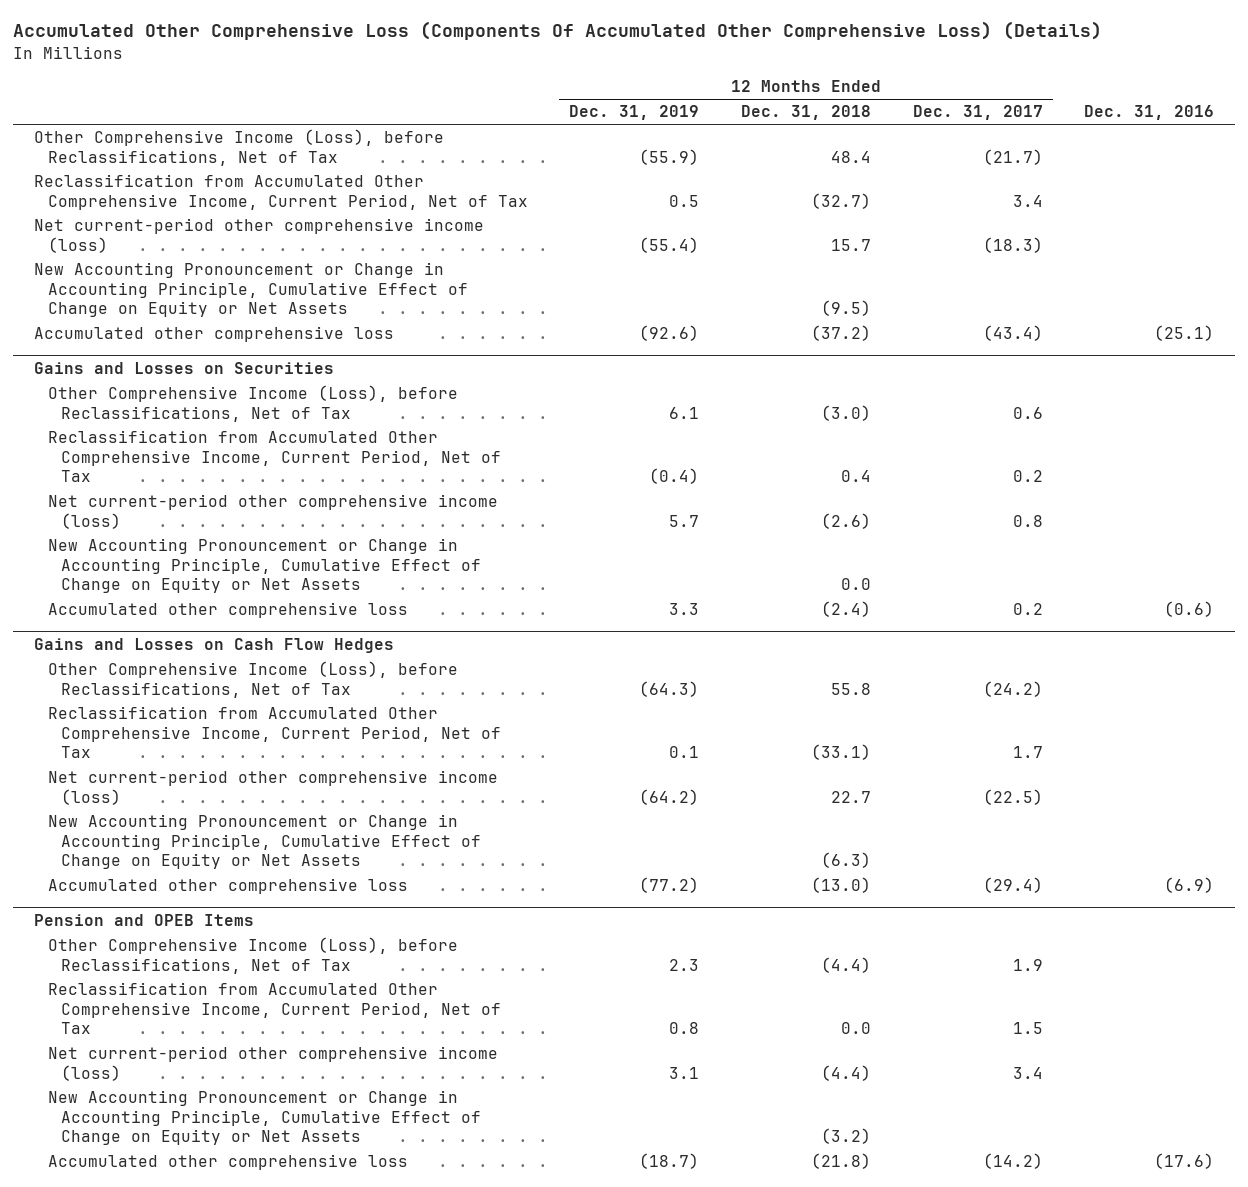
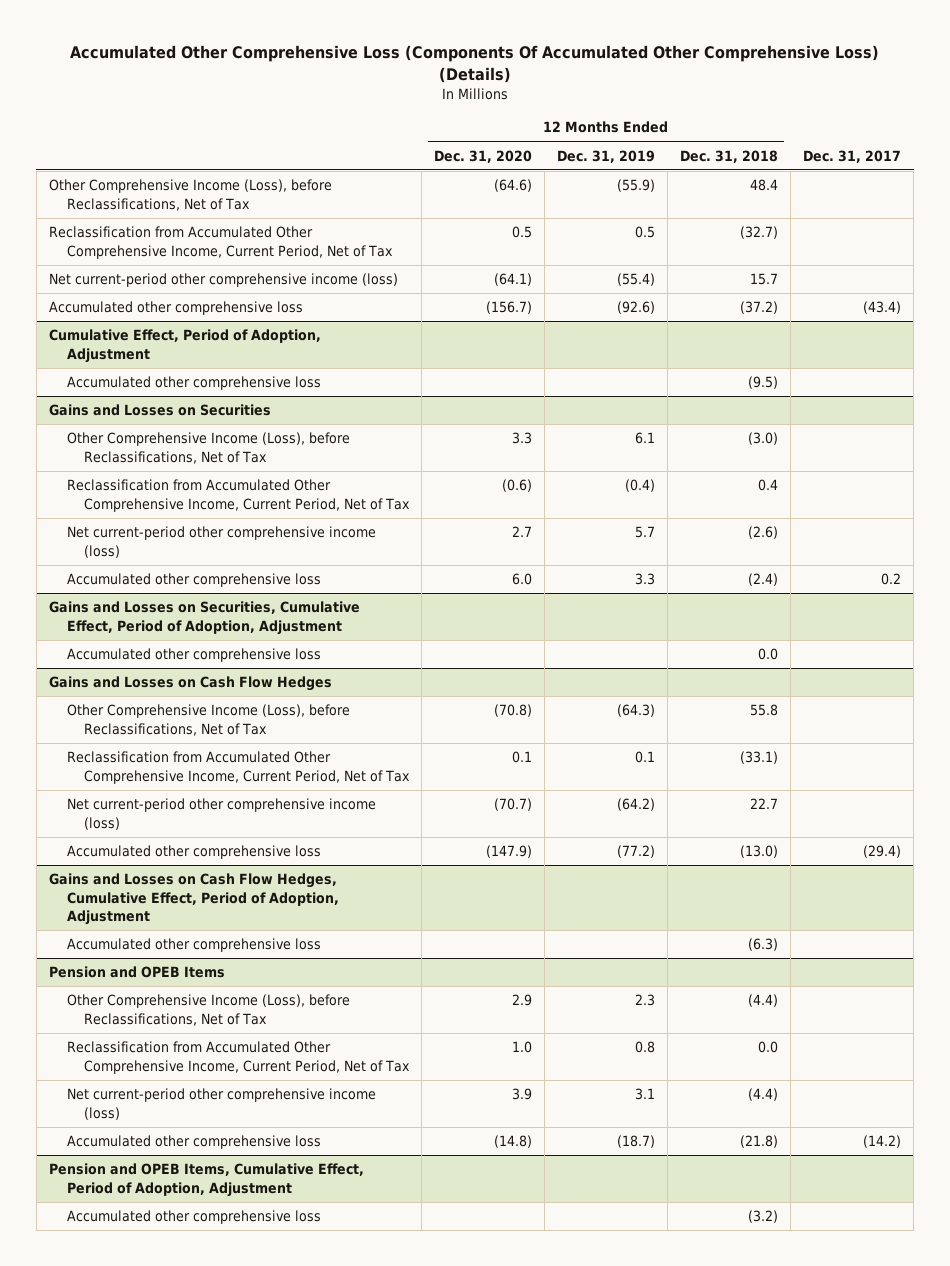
- | 12 Months Ended Dec. 31, 2019 | 12 Months Ended Dec. 31, 2018 | 12 Months Ended Dec. 31, 2017 | Dec. 31, 2016
+ | 12 Months Ended Dec. 31, 2020 | 12 Months Ended Dec. 31, 2019 | 12 Months Ended Dec. 31, 2018 | Dec. 31, 2017
- New Accounting Pronouncement or Change in Accounting Principle, Cumulative Effect of Change on Equity or Net Assets | | (9.5) | |
+ Cumulative Effect, Period of Adoption, Adjustment
+ Accumulated other comprehensive loss | | | (9.5) |
@ Gains and Losses on Securities
- New Accounting Pronouncement or Change in Accounting Principle, Cumulative Effect of Change on Equity or Net Assets | | 0.0 | |
+ Gains and Losses on Securities, Cumulative Effect, Period of Adoption, Adjustment
+ Accumulated other comprehensive loss | | | 0.0 |
@ Gains and Losses on Cash Flow Hedges
- New Accounting Pronouncement or Change in Accounting Principle, Cumulative Effect of Change on Equity or Net Assets | | (6.3) | |
+ Gains and Losses on Cash Flow Hedges, Cumulative Effect, Period of Adoption, Adjustment
+ Accumulated other comprehensive loss | | | (6.3) |
@ Pension and OPEB Items
- New Accounting Pronouncement or Change in Accounting Principle, Cumulative Effect of Change on Equity or Net Assets | | (3.2) | |
+ Pension and OPEB Items, Cumulative Effect, Period of Adoption, Adjustment
+ Accumulated other comprehensive loss | | | (3.2) |

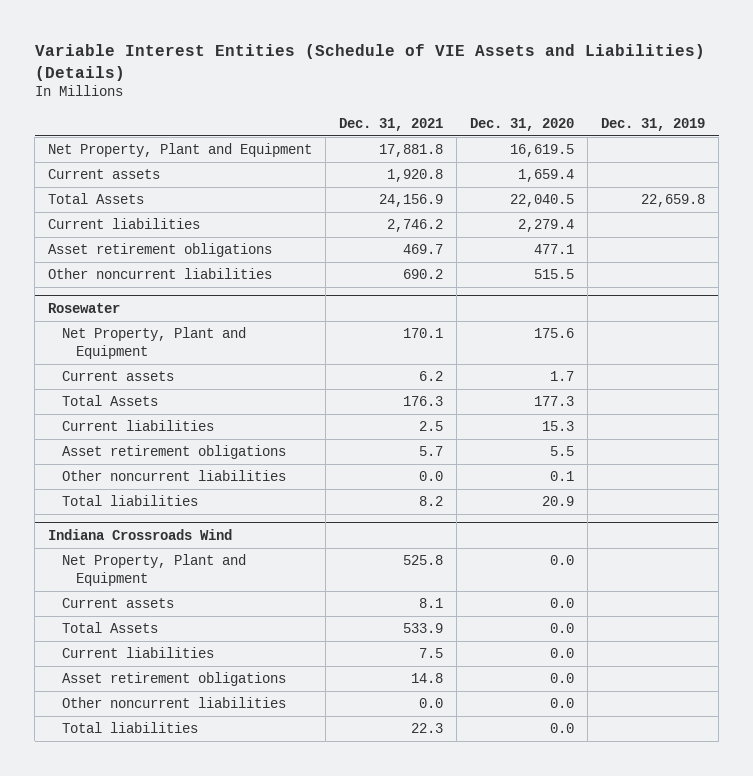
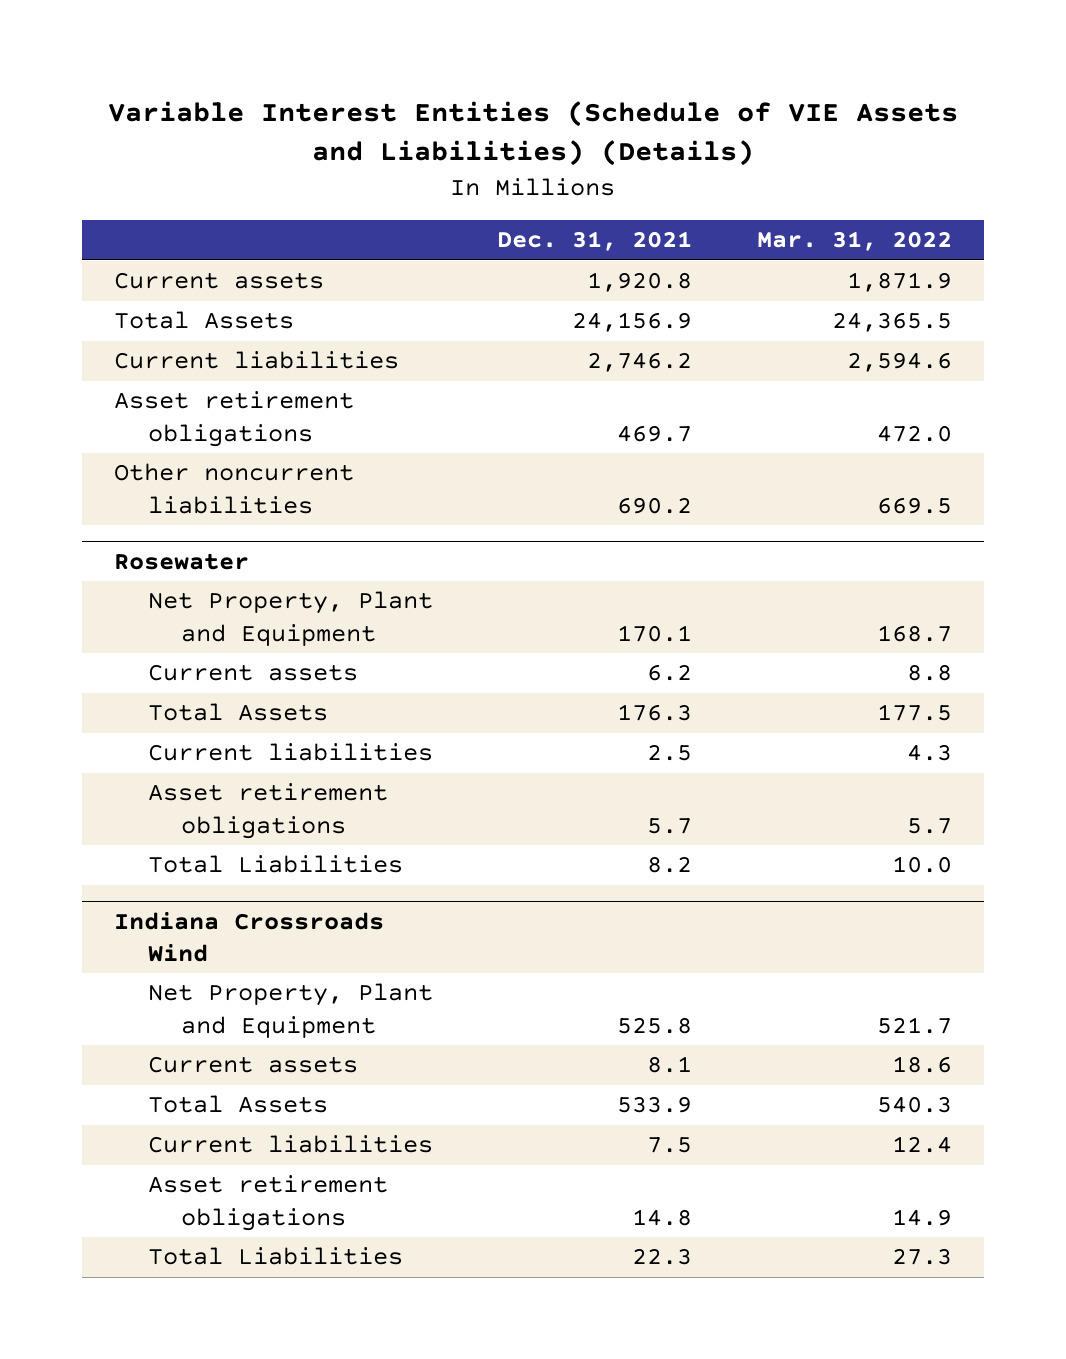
- | Dec. 31, 2021 | Dec. 31, 2020 | Dec. 31, 2019
+ | Dec. 31, 2021 | Mar. 31, 2022
- Net Property, Plant and Equipment | 17,881.8 | 16,619.5 |
@ Rosewater
- Other noncurrent liabilities | 0.0 | 0.1 |
- Total liabilities | 8.2 | 20.9 |
+ Total Liabilities | 8.2 | 10.0
@ Indiana Crossroads Wind
- Other noncurrent liabilities | 0.0 | 0.0 |
- Total liabilities | 22.3 | 0.0 |
+ Total Liabilities | 22.3 | 27.3

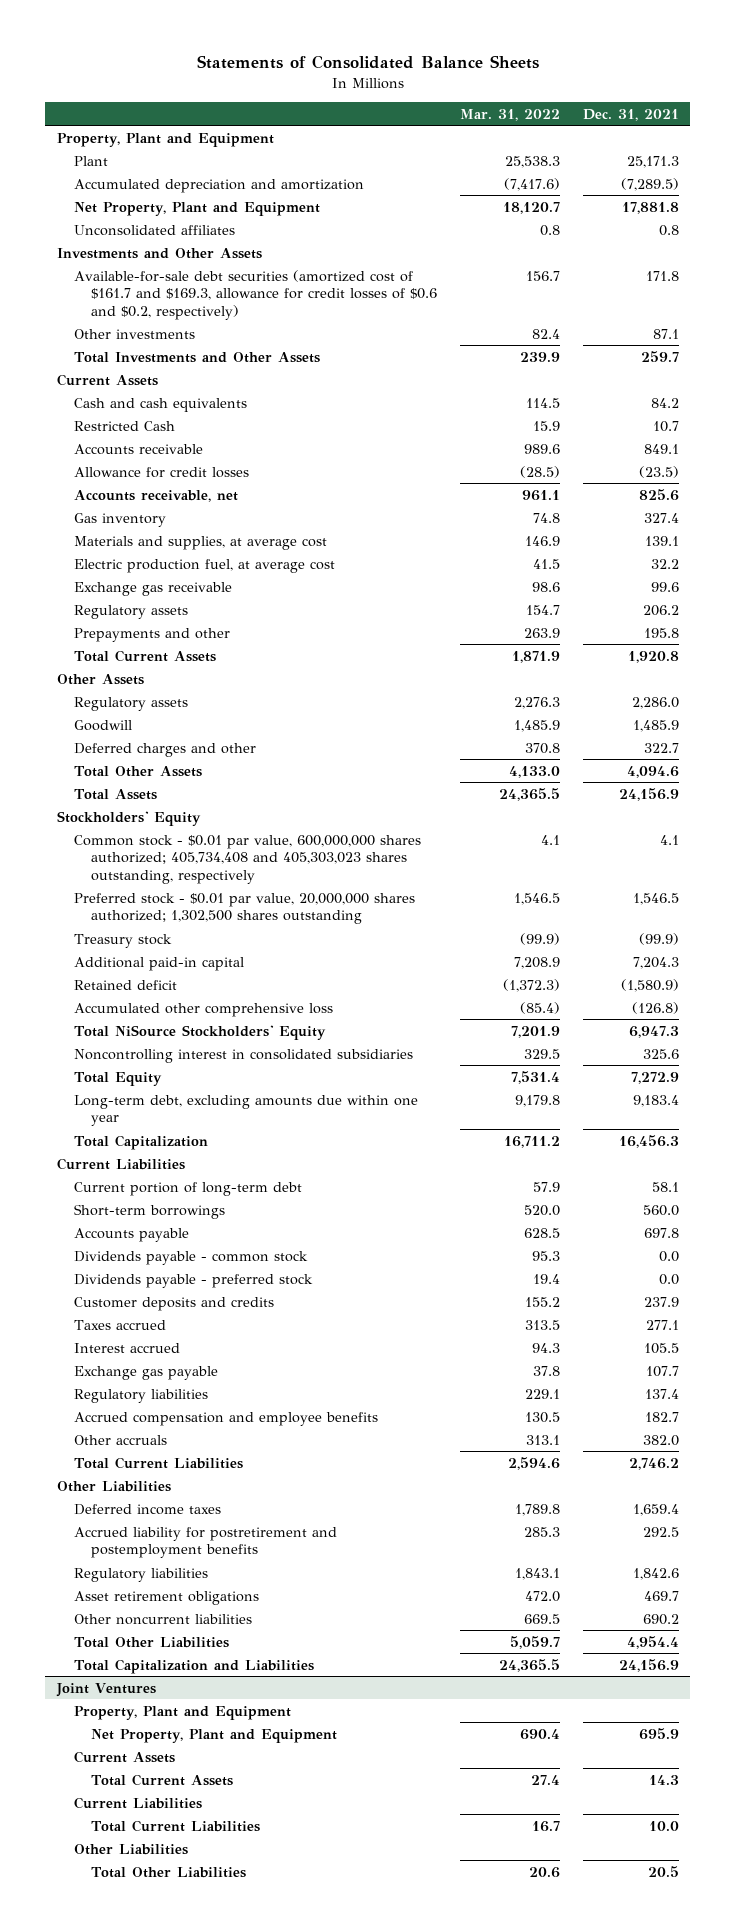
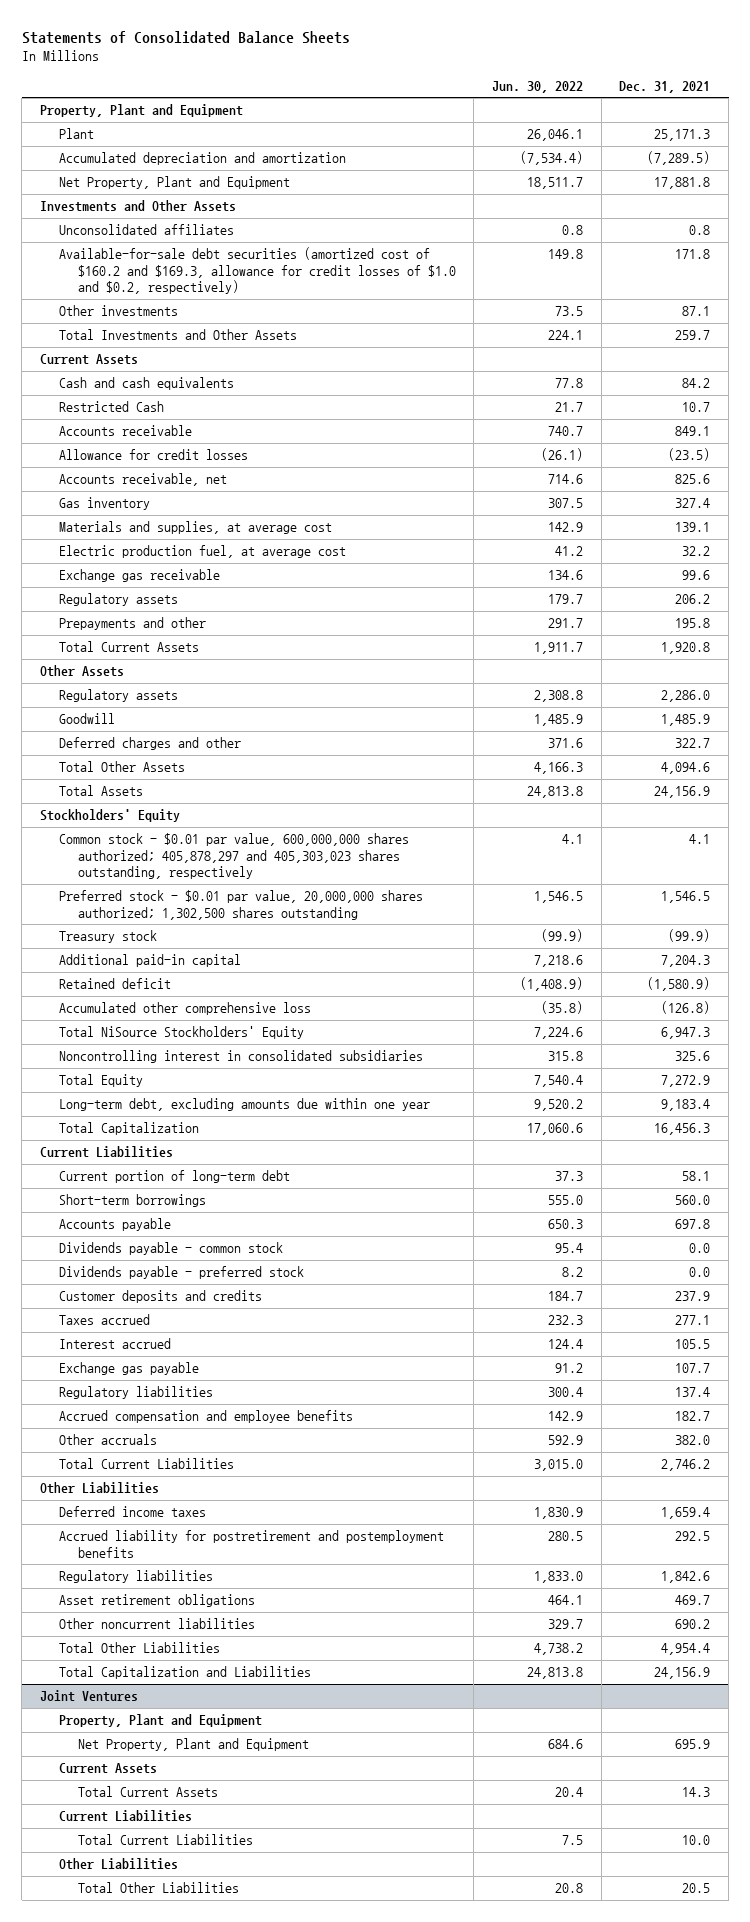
- | Mar. 31, 2022 | Dec. 31, 2021
+ | Jun. 30, 2022 | Dec. 31, 2021
- Available-for-sale debt securities (amortized cost of $161.7 and $169.3, allowance for credit losses of $0.6 and $0.2, respectively) | 156.7 | 171.8
moved down: Unconsolidated affiliates | 0.8 | 0.8
+ Available-for-sale debt securities (amortized cost of $160.2 and $169.3, allowance for credit losses of $1.0 and $0.2, respectively) | 149.8 | 171.8
- Common stock - $0.01 par value, 600,000,000 shares authorized; 405,734,408 and 405,303,023 shares outstanding, respectively | 4.1 | 4.1
+ Common stock - $0.01 par value, 600,000,000 shares authorized; 405,878,297 and 405,303,023 shares outstanding, respectively | 4.1 | 4.1

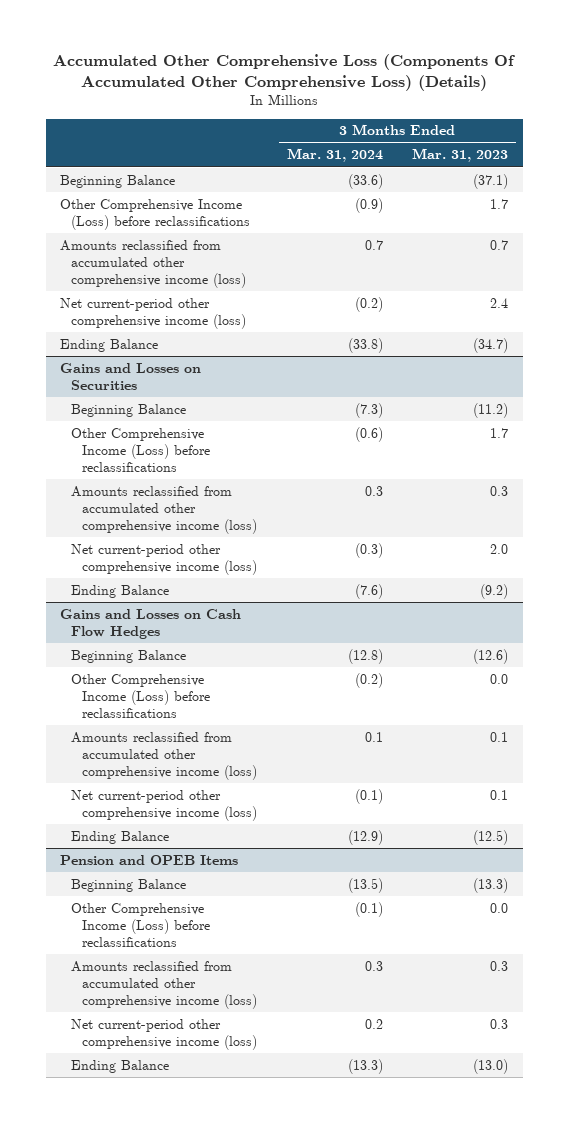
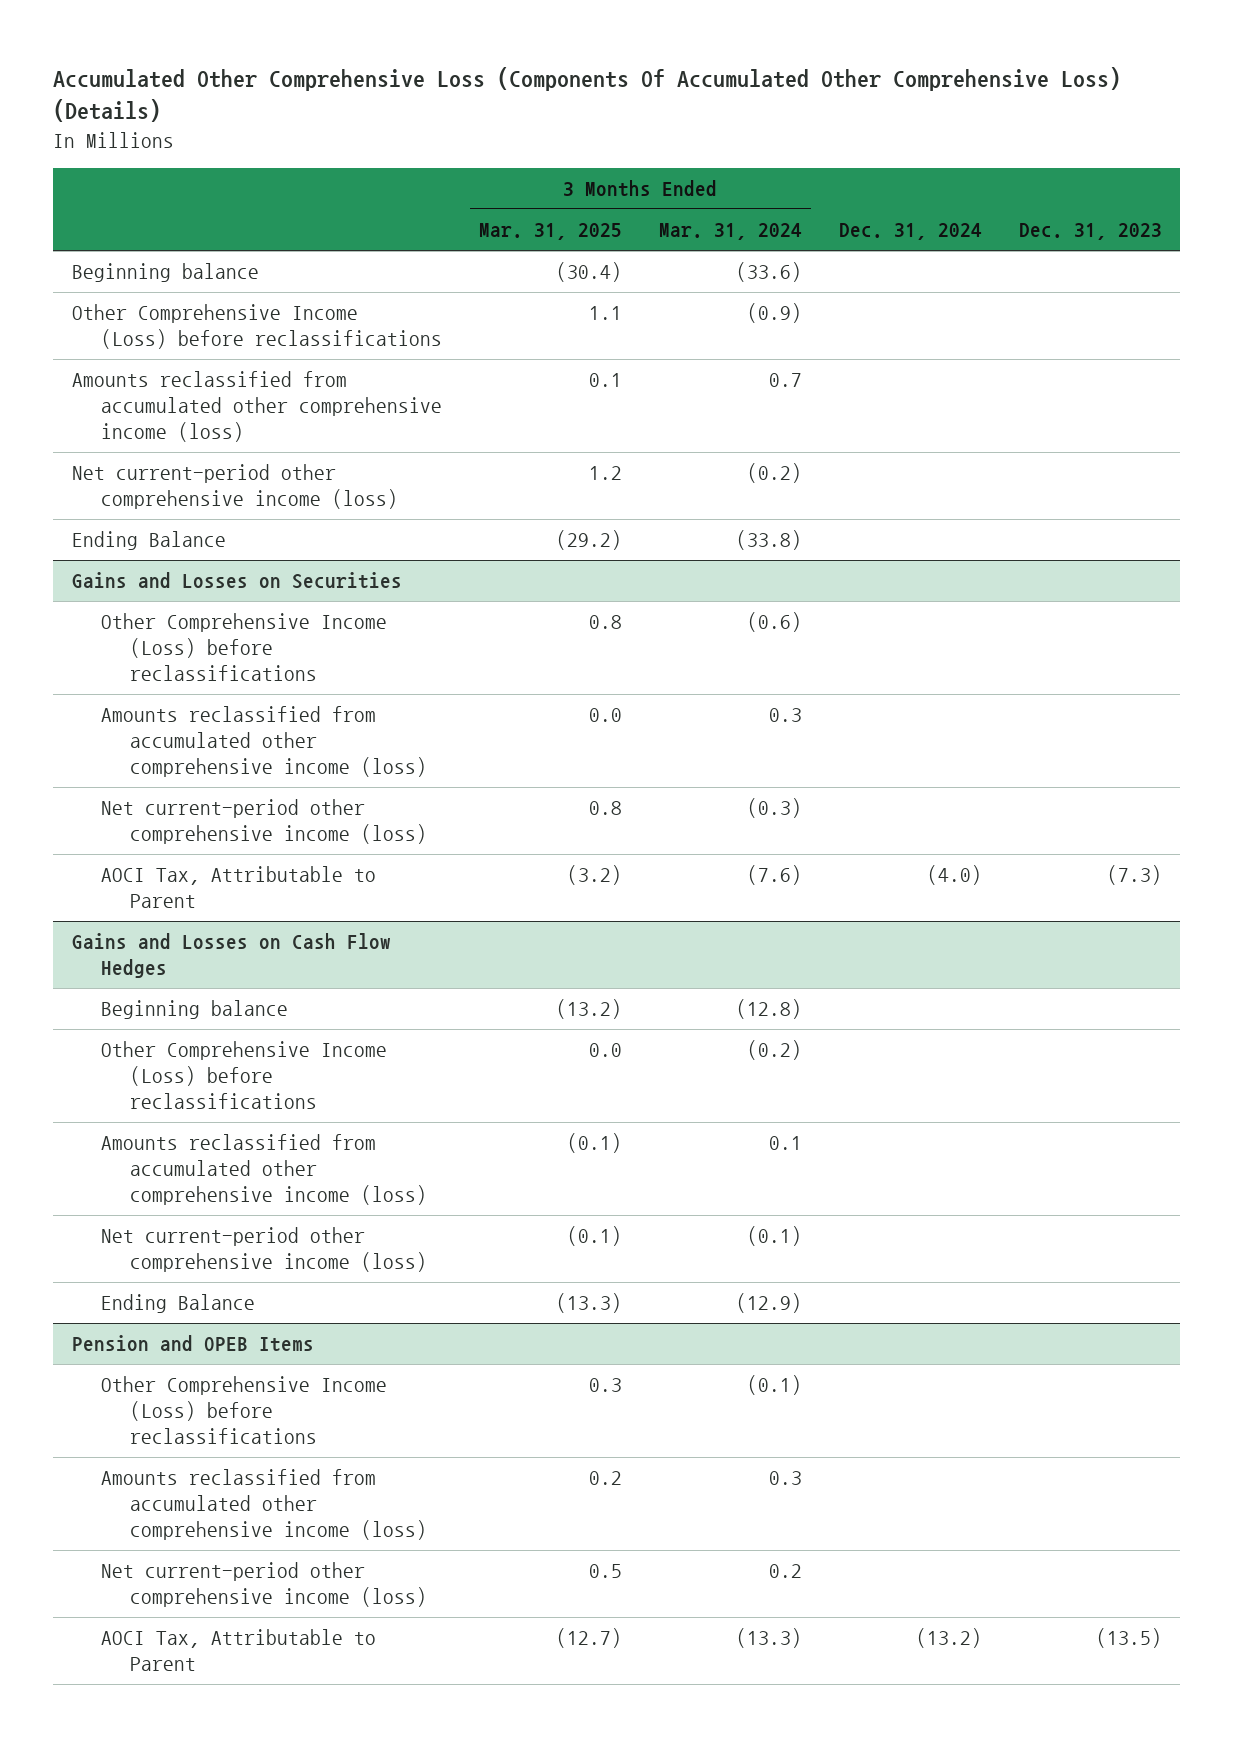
- | 3 Months Ended Mar. 31, 2024 | 3 Months Ended Mar. 31, 2023
+ | 3 Months Ended Mar. 31, 2025 | 3 Months Ended Mar. 31, 2024 | Dec. 31, 2024 | Dec. 31, 2023
- Beginning Balance | (33.6) | (37.1)
+ Beginning balance | (30.4) | (33.6) | |
@ Gains and Losses on Securities
- Beginning Balance | (7.3) | (11.2)
- Ending Balance | (7.6) | (9.2)
+ AOCI Tax, Attributable to Parent | (3.2) | (7.6) | (4.0) | (7.3)
@ Gains and Losses on Cash Flow Hedges
- Beginning Balance | (12.8) | (12.6)
+ Beginning balance | (13.2) | (12.8) | |
@ Pension and OPEB Items
- Beginning Balance | (13.5) | (13.3)
- Ending Balance | (13.3) | (13.0)
+ AOCI Tax, Attributable to Parent | (12.7) | (13.3) | (13.2) | (13.5)

